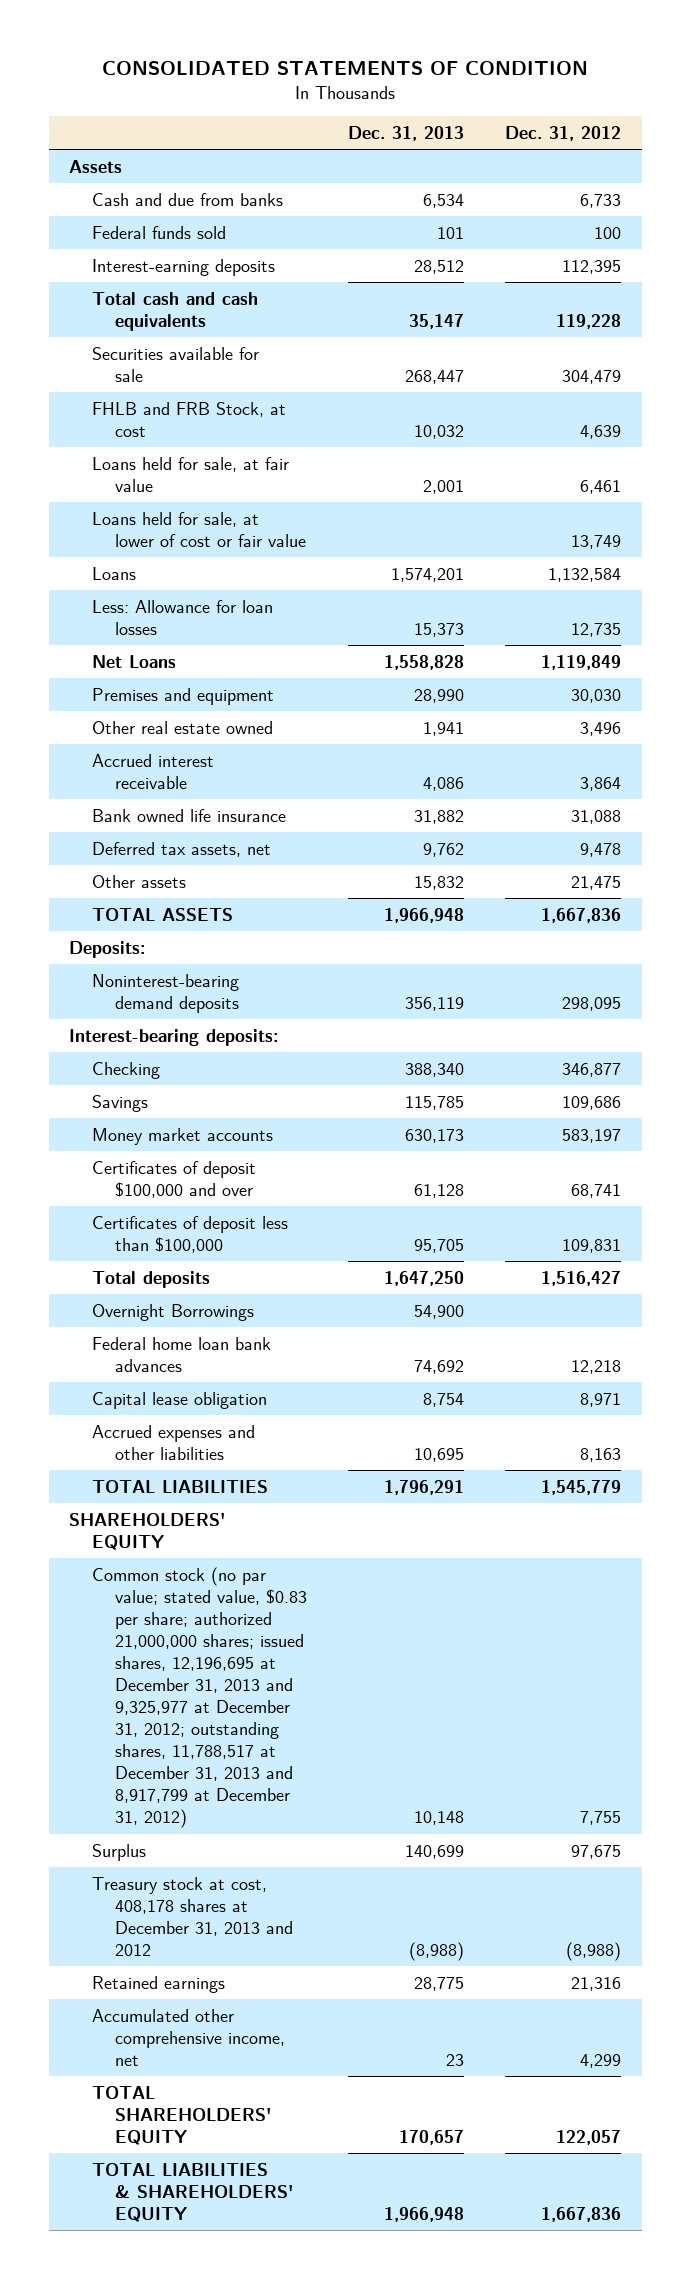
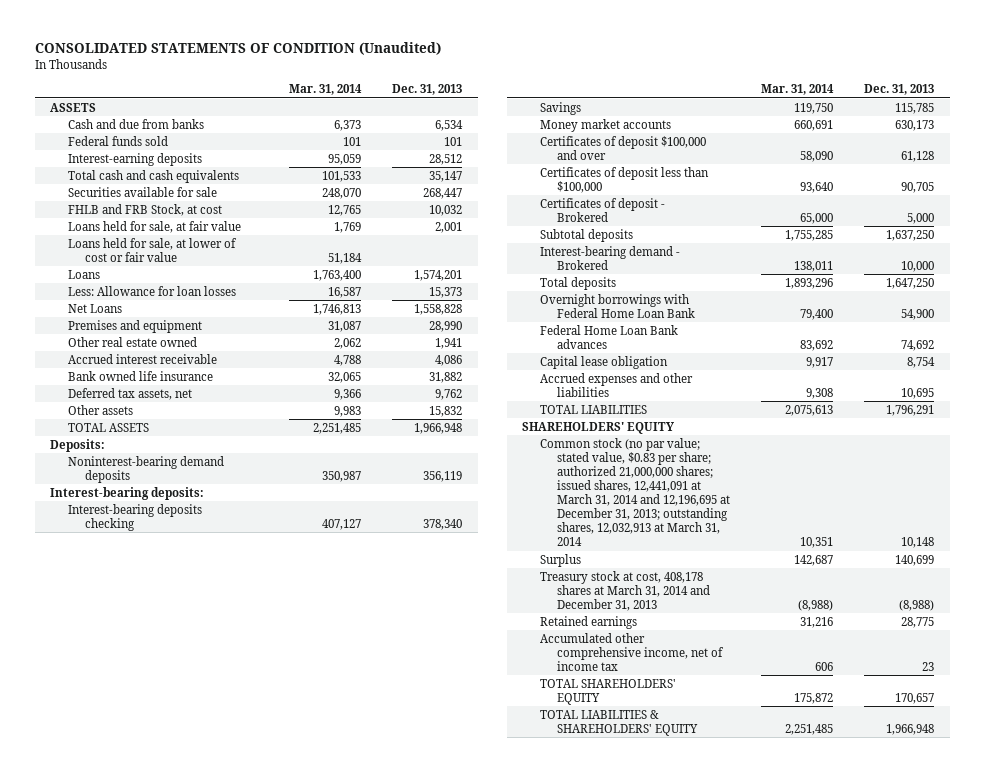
- CONSOLIDATED STATEMENTS OF CONDITION
+ CONSOLIDATED STATEMENTS OF CONDITION (Unaudited)
- | Dec. 31, 2013 | Dec. 31, 2012
+ | Mar. 31, 2014 | Dec. 31, 2013
- Assets
+ ASSETS
- Checking | 388,340 | 346,877
+ Interest-bearing deposits checking | 407,127 | 378,340
- Certificates of deposit less than $100,000 | 95,705 | 109,831
+ Certificates of deposit less than $100,000 | 93,640 | 90,705
+ Certificates of deposit - Brokered | 65,000 | 5,000
+ Subtotal deposits | 1,755,285 | 1,637,250
+ Interest-bearing demand - Brokered | 138,011 | 10,000
- Overnight Borrowings | 54,900 |
- Federal home loan bank advances | 74,692 | 12,218
+ Overnight borrowings with Federal Home Loan Bank | 79,400 | 54,900
+ Federal Home Loan Bank advances | 83,692 | 74,692
- Common stock (no par value; stated value, $0.83 per share; authorized 21,000,000 shares; issued shares, 12,196,695 at December 31, 2013 and 9,325,977 at December 31, 2012; outstanding shares, 11,788,517 at December 31, 2013 and 8,917,799 at December 31, 2012) | 10,148 | 7,755
+ Common stock (no par value; stated value, $0.83 per share; authorized 21,000,000 shares; issued shares, 12,441,091 at March 31, 2014 and 12,196,695 at December 31, 2013; outstanding shares, 12,032,913 at March 31, 2014 | 10,351 | 10,148
- Treasury stock at cost, 408,178 shares at December 31, 2013 and 2012 | (8,988) | (8,988)
+ Treasury stock at cost, 408,178 shares at March 31, 2014 and December 31, 2013 | (8,988) | (8,988)
- Accumulated other comprehensive income, net | 23 | 4,299
+ Accumulated other comprehensive income, net of income tax | 606 | 23

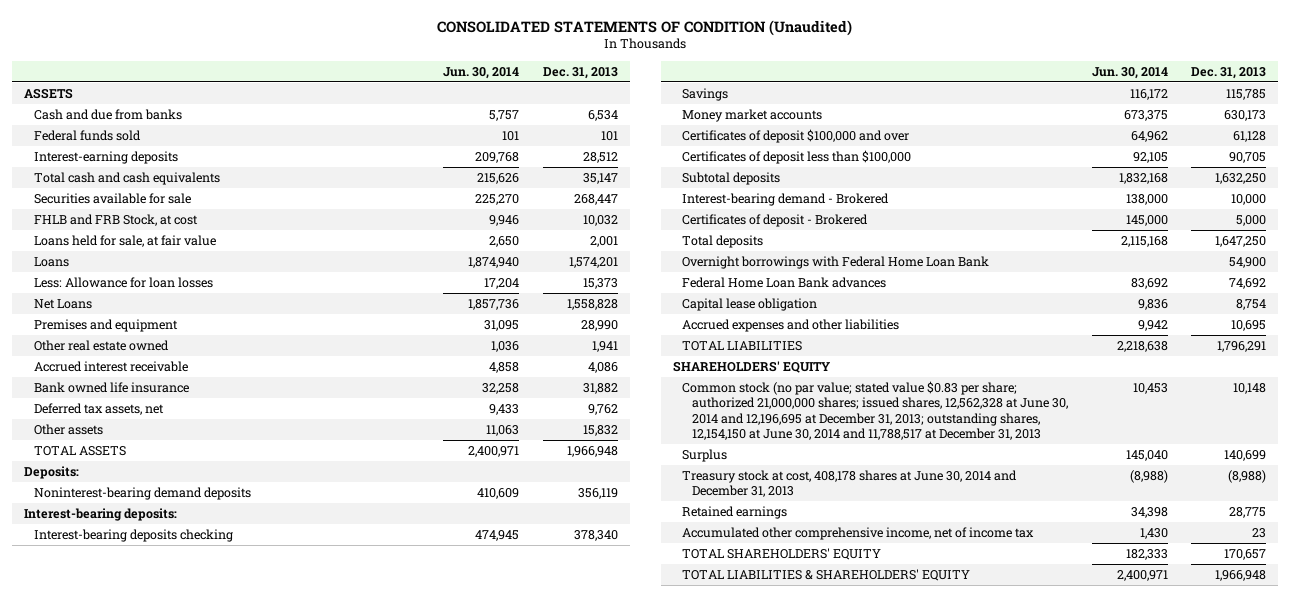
- | Mar. 31, 2014 | Dec. 31, 2013
+ | Jun. 30, 2014 | Dec. 31, 2013
- Loans held for sale, at lower of cost or fair value | 51,184 |
- Subtotal deposits | 1,755,285 | 1,637,250
+ Subtotal deposits | 1,832,168 | 1,632,250
moved down: Certificates of deposit - Brokered | 145,000 | 5,000
- Common stock (no par value; stated value, $0.83 per share; authorized 21,000,000 shares; issued shares, 12,441,091 at March 31, 2014 and 12,196,695 at December 31, 2013; outstanding shares, 12,032,913 at March 31, 2014 | 10,351 | 10,148
+ Common stock (no par value; stated value $0.83 per share; authorized 21,000,000 shares; issued shares, 12,562,328 at June 30, 2014 and 12,196,695 at December 31, 2013; outstanding shares, 12,154,150 at June 30, 2014 and 11,788,517 at December 31, 2013 | 10,453 | 10,148
- Treasury stock at cost, 408,178 shares at March 31, 2014 and December 31, 2013 | (8,988) | (8,988)
+ Treasury stock at cost, 408,178 shares at June 30, 2014 and December 31, 2013 | (8,988) | (8,988)

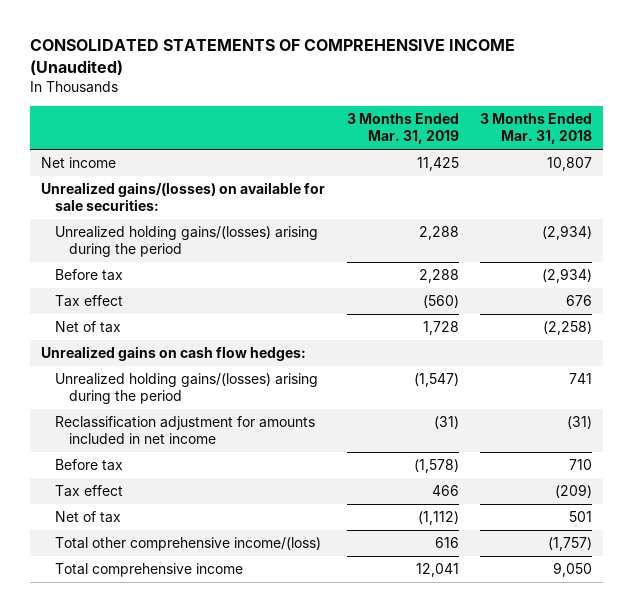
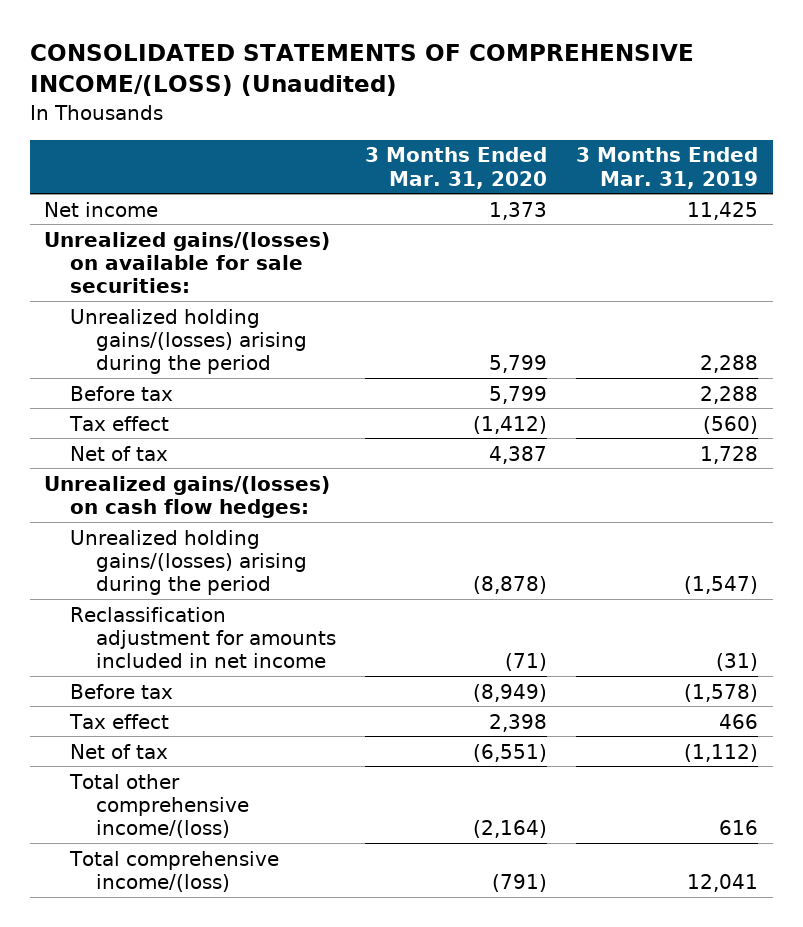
- CONSOLIDATED STATEMENTS OF COMPREHENSIVE INCOME (Unaudited)
+ CONSOLIDATED STATEMENTS OF COMPREHENSIVE INCOME/(LOSS) (Unaudited)
- | 3 Months Ended Mar. 31, 2019 | 3 Months Ended Mar. 31, 2018
+ | 3 Months Ended Mar. 31, 2020 | 3 Months Ended Mar. 31, 2019
- Unrealized gains on cash flow hedges:
+ Unrealized gains/(losses) on cash flow hedges:
- Total comprehensive income | 12,041 | 9,050
+ Total comprehensive income/(loss) | (791) | 12,041

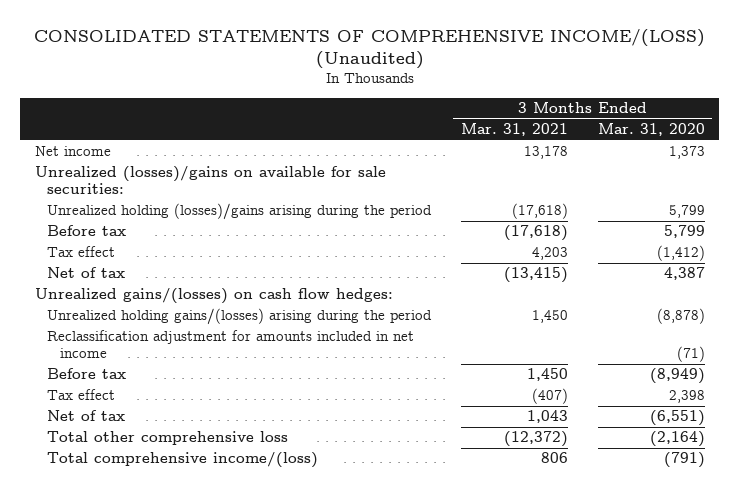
- | 3 Months Ended Mar. 31, 2020 | 3 Months Ended Mar. 31, 2019
+ | 3 Months Ended Mar. 31, 2021 | 3 Months Ended Mar. 31, 2020
- Unrealized gains/(losses) on available for sale securities:
- Unrealized holding gains/(losses) arising during the period | 5,799 | 2,288
+ Unrealized (losses)/gains on available for sale securities:
+ Unrealized holding (losses)/gains arising during the period | (17,618) | 5,799
- Total other comprehensive income/(loss) | (2,164) | 616
+ Total other comprehensive loss | (12,372) | (2,164)

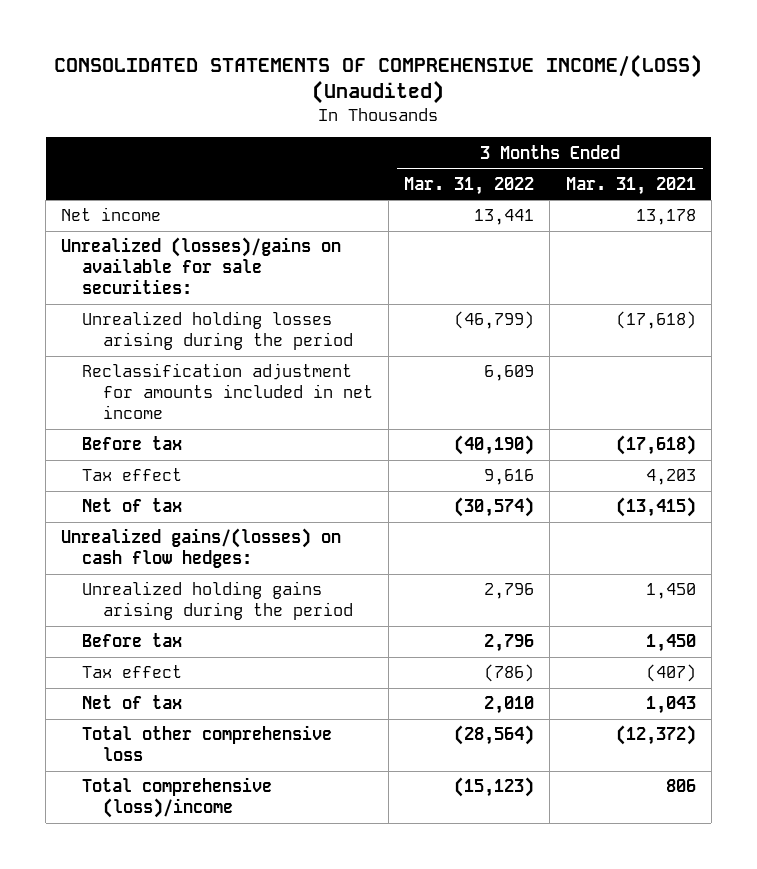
- | 3 Months Ended Mar. 31, 2021 | 3 Months Ended Mar. 31, 2020
+ | 3 Months Ended Mar. 31, 2022 | 3 Months Ended Mar. 31, 2021
- Unrealized holding (losses)/gains arising during the period | (17,618) | 5,799
+ Unrealized holding losses arising during the period | (46,799) | (17,618)
moved up: Reclassification adjustment for amounts included in net income | 6,609 |
- Unrealized holding gains/(losses) arising during the period | 1,450 | (8,878)
+ Unrealized holding gains arising during the period | 2,796 | 1,450
- Total comprehensive income/(loss) | 806 | (791)
+ Total comprehensive (loss)/income | (15,123) | 806

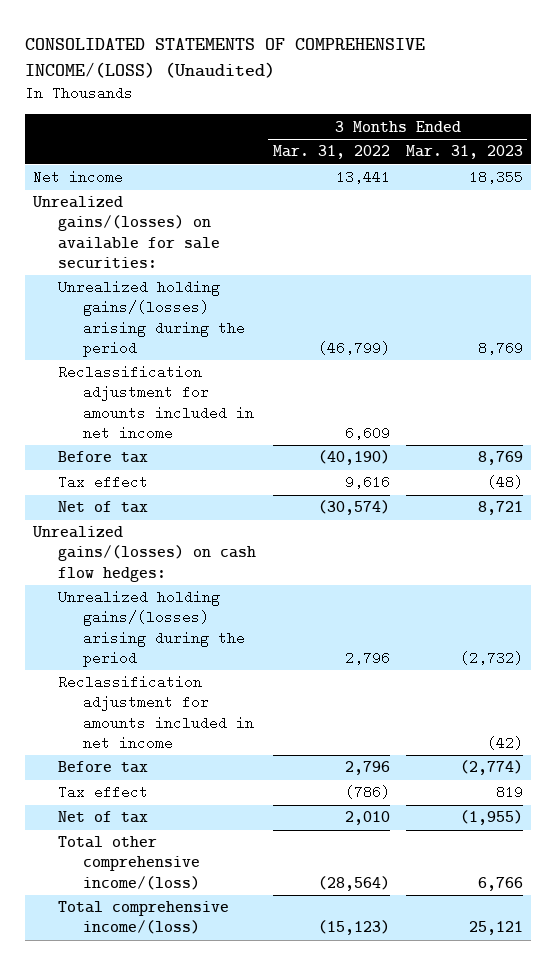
- | 3 Months Ended Mar. 31, 2022 | 3 Months Ended Mar. 31, 2021
+ | 3 Months Ended Mar. 31, 2022 | 3 Months Ended Mar. 31, 2023
- Unrealized (losses)/gains on available for sale securities:
- Unrealized holding losses arising during the period | (46,799) | (17,618)
+ Unrealized gains/(losses) on available for sale securities:
+ Unrealized holding gains/(losses) arising during the period | (46,799) | 8,769
- Unrealized holding gains arising during the period | 2,796 | 1,450
+ Unrealized holding gains/(losses) arising during the period | 2,796 | (2,732)
+ Reclassification adjustment for amounts included in net income | | (42)
- Total other comprehensive loss | (28,564) | (12,372)
- Total comprehensive (loss)/income | (15,123) | 806
+ Total other comprehensive income/(loss) | (28,564) | 6,766
+ Total comprehensive income/(loss) | (15,123) | 25,121

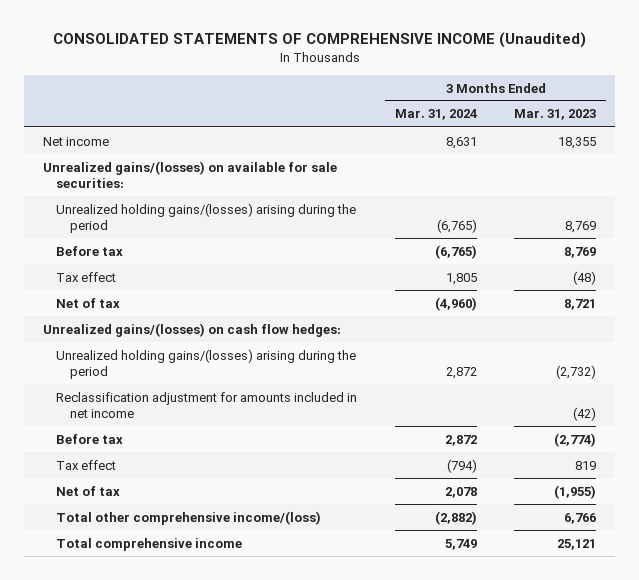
- CONSOLIDATED STATEMENTS OF COMPREHENSIVE INCOME/(LOSS) (Unaudited)
+ CONSOLIDATED STATEMENTS OF COMPREHENSIVE INCOME (Unaudited)
- | 3 Months Ended Mar. 31, 2022 | 3 Months Ended Mar. 31, 2023
+ | 3 Months Ended Mar. 31, 2024 | 3 Months Ended Mar. 31, 2023
- Reclassification adjustment for amounts included in net income | 6,609 |
- Total comprehensive income/(loss) | (15,123) | 25,121
+ Total comprehensive income | 5,749 | 25,121

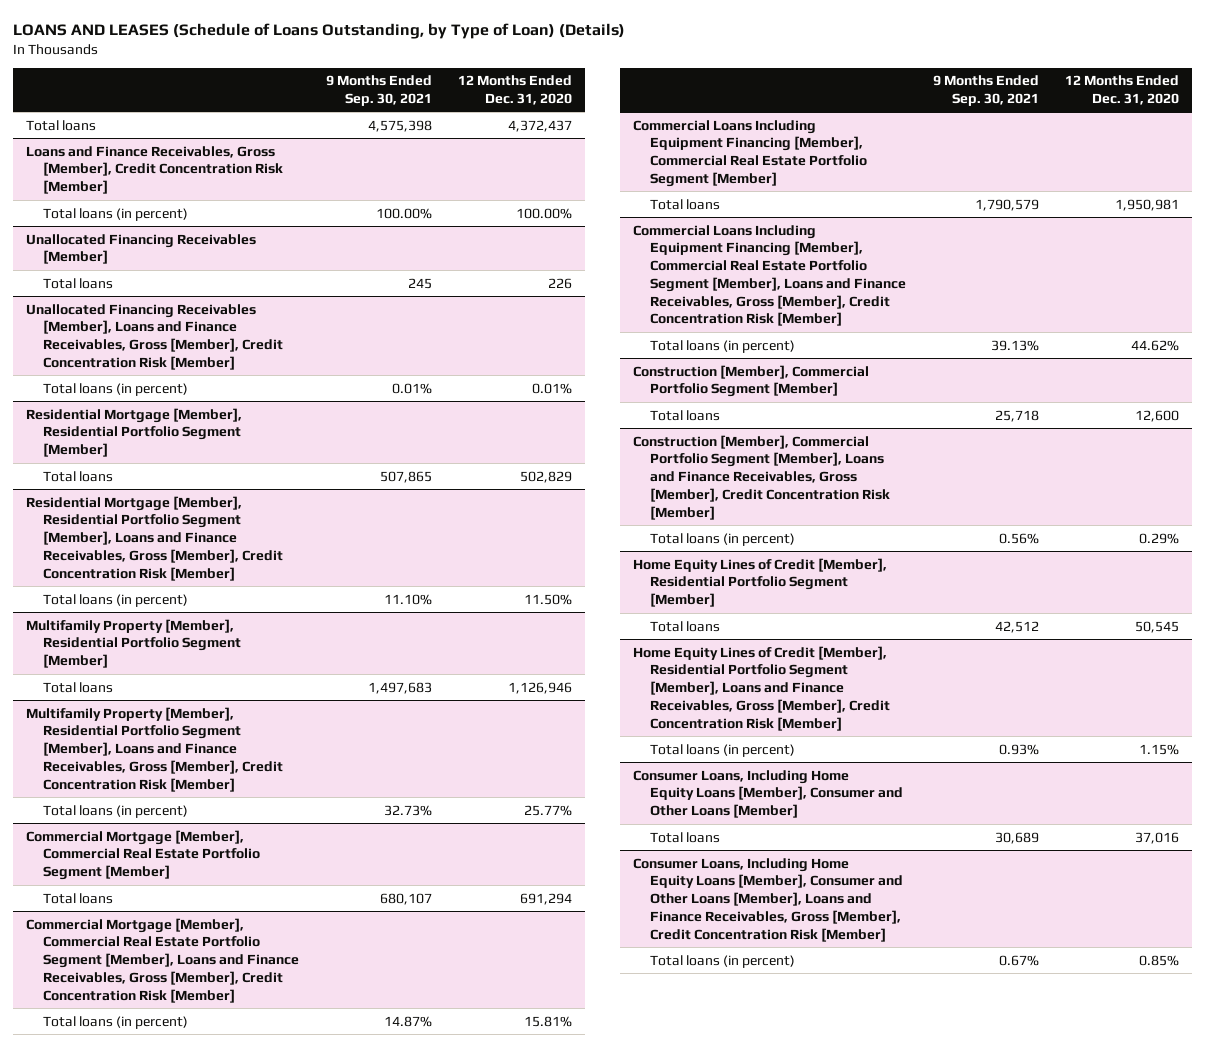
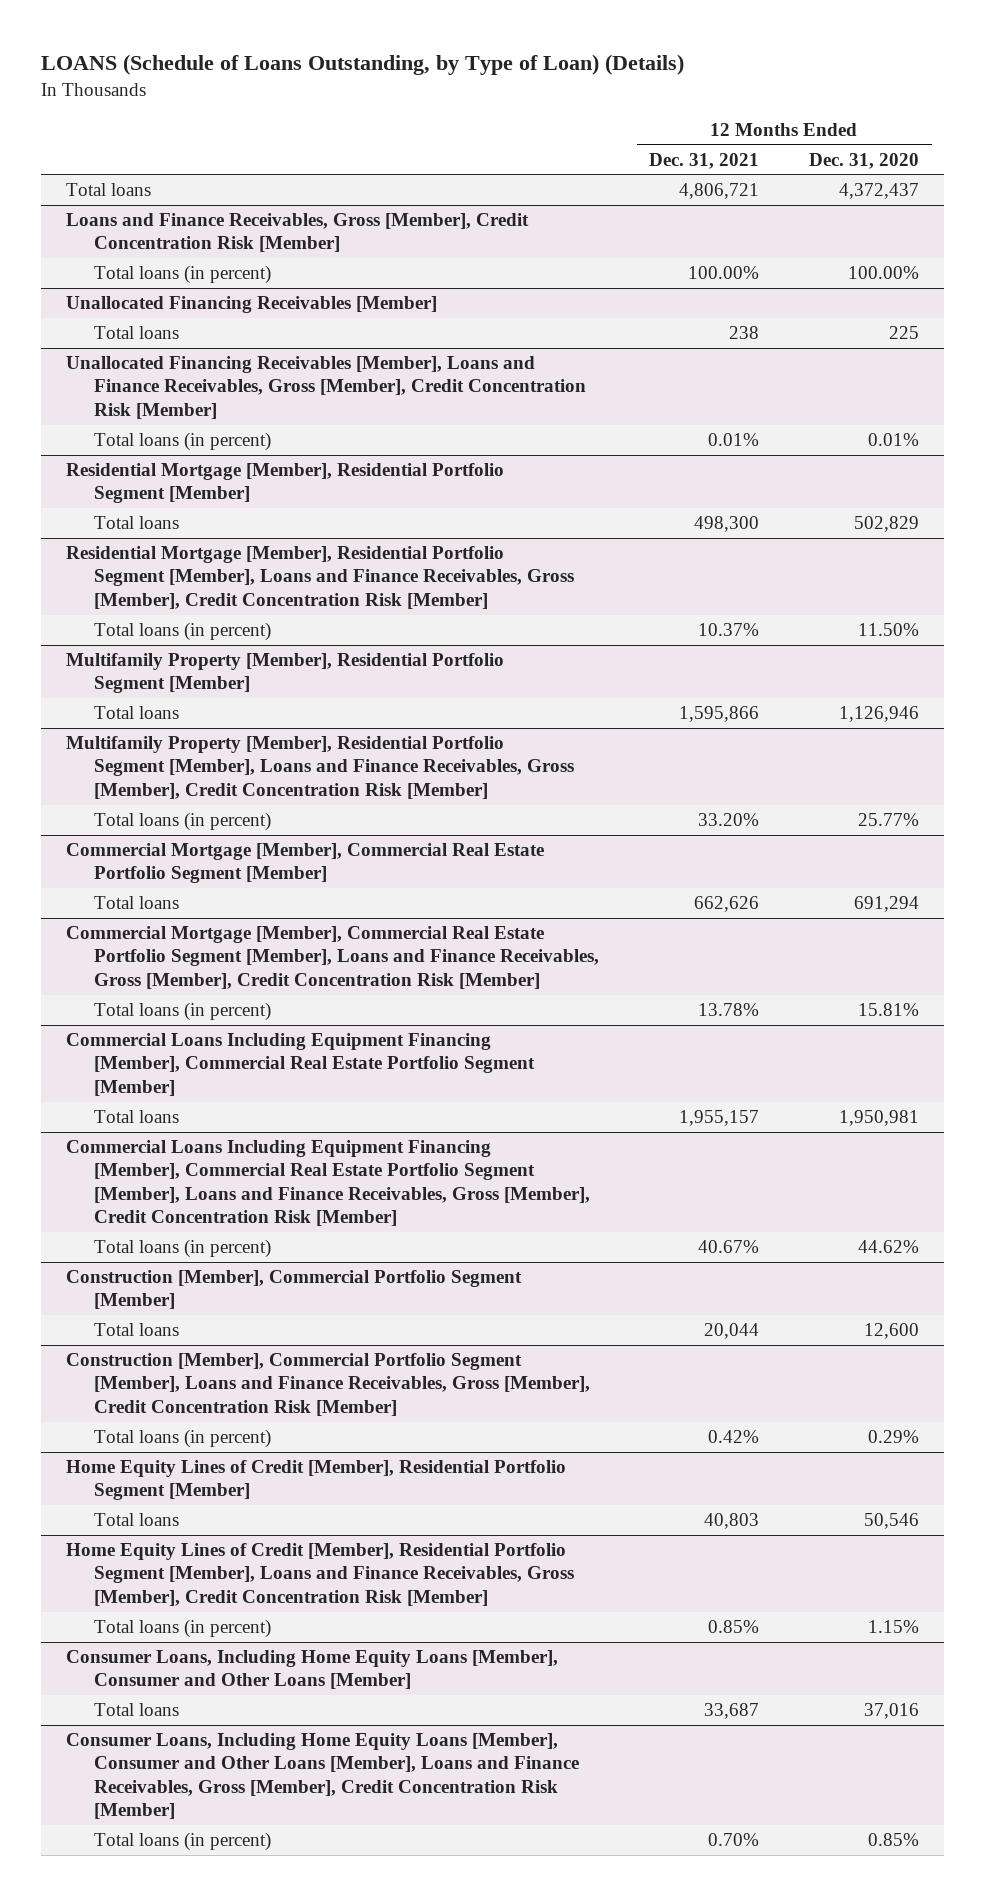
- LOANS AND LEASES (Schedule of Loans Outstanding, by Type of Loan) (Details)
+ LOANS (Schedule of Loans Outstanding, by Type of Loan) (Details)
- | 9 Months Ended Sep. 30, 2021 | 12 Months Ended Dec. 31, 2020
+ | 12 Months Ended Dec. 31, 2021 | 12 Months Ended Dec. 31, 2020
@ Unallocated Financing Receivables [Member]
- Total loans | 245 | 226
+ Total loans | 238 | 225
@ Home Equity Lines of Credit [Member], Residential Portfolio Segment [Member]
- Total loans | 42,512 | 50,545
+ Total loans | 40,803 | 50,546

